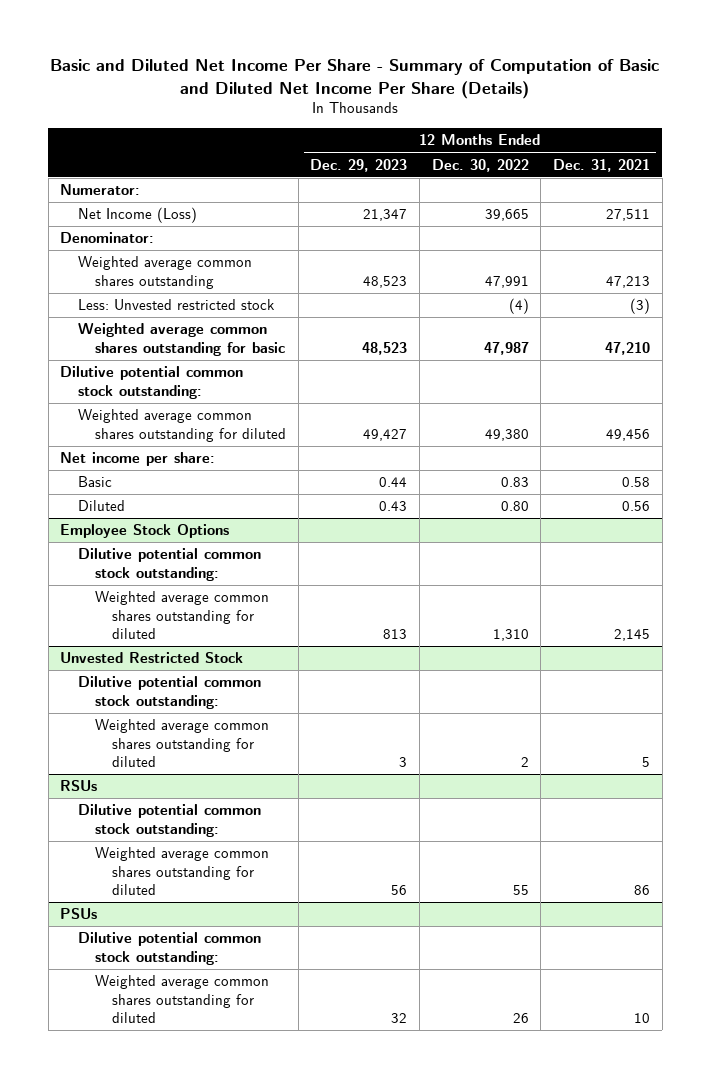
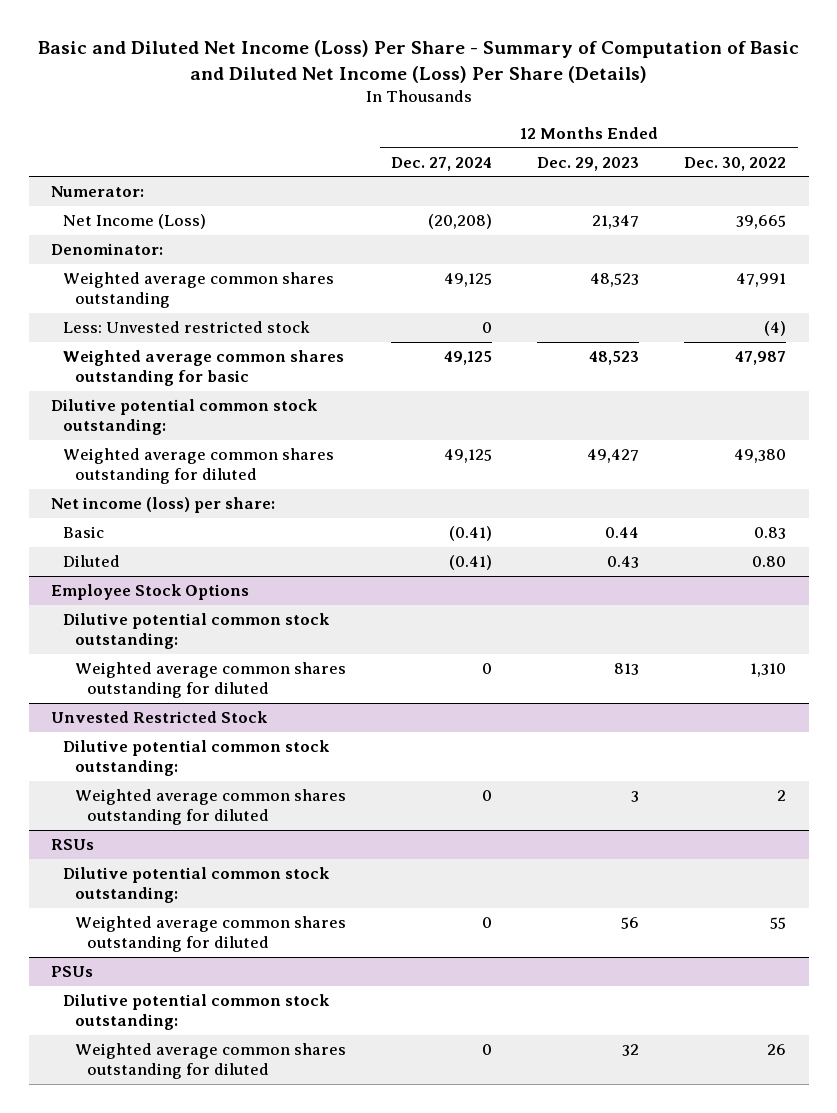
- Basic and Diluted Net Income Per Share - Summary of Computation of Basic and Diluted Net Income Per Share (Details)
+ Basic and Diluted Net Income (Loss) Per Share - Summary of Computation of Basic and Diluted Net Income (Loss) Per Share (Details)
- | 12 Months Ended Dec. 29, 2023 | 12 Months Ended Dec. 30, 2022 | 12 Months Ended Dec. 31, 2021
+ | 12 Months Ended Dec. 27, 2024 | 12 Months Ended Dec. 29, 2023 | 12 Months Ended Dec. 30, 2022
- Net income per share:
+ Net income (loss) per share:

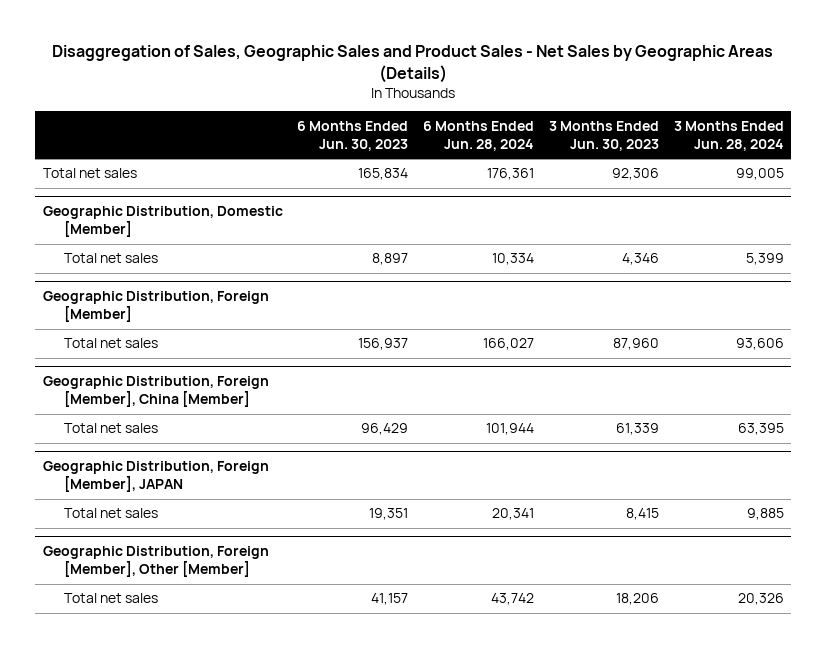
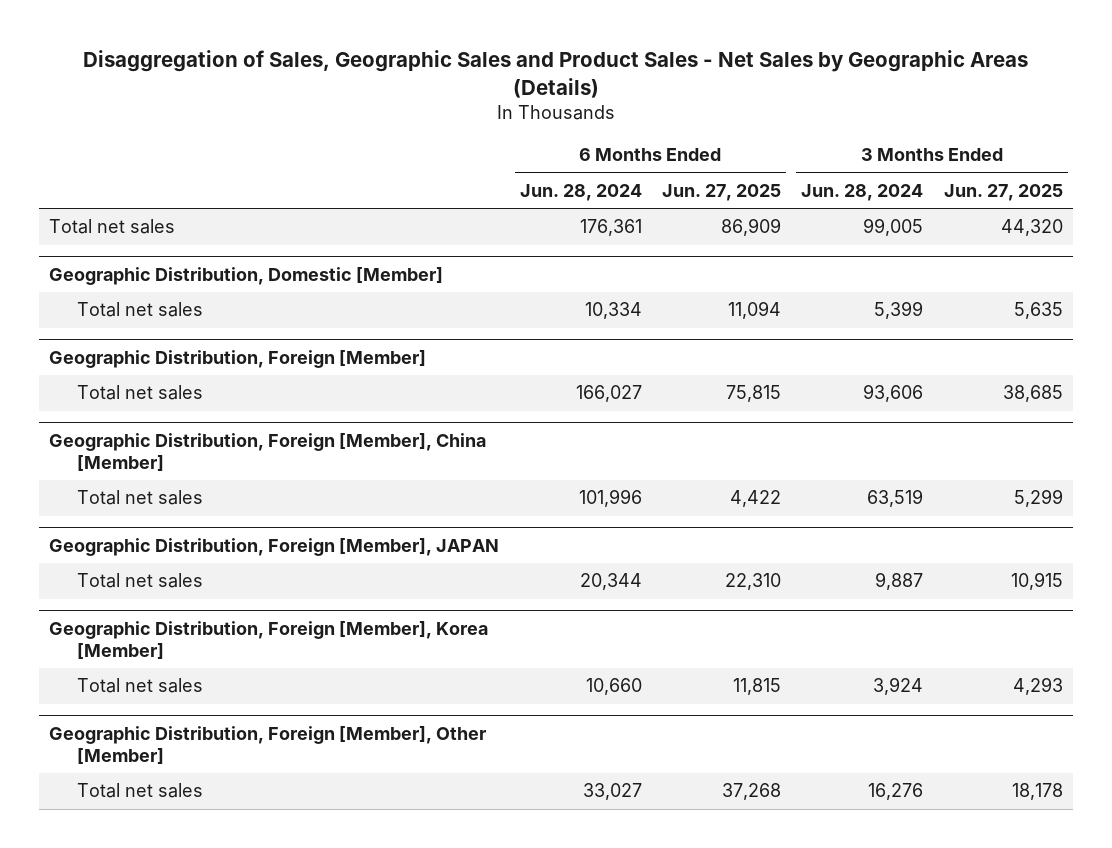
- | 6 Months Ended Jun. 30, 2023 | 6 Months Ended Jun. 28, 2024 | 3 Months Ended Jun. 30, 2023 | 3 Months Ended Jun. 28, 2024
+ | 6 Months Ended Jun. 28, 2024 | 6 Months Ended Jun. 27, 2025 | 3 Months Ended Jun. 28, 2024 | 3 Months Ended Jun. 27, 2025
@ Geographic Distribution, Foreign [Member], China [Member]
- Total net sales | 96,429 | 101,944 | 61,339 | 63,395
+ Total net sales | 101,996 | 4,422 | 63,519 | 5,299
@ Geographic Distribution, Foreign [Member], JAPAN
- Total net sales | 19,351 | 20,341 | 8,415 | 9,885
+ Total net sales | 20,344 | 22,310 | 9,887 | 10,915
+ Geographic Distribution, Foreign [Member], Korea [Member]
+ Total net sales | 10,660 | 11,815 | 3,924 | 4,293
@ Geographic Distribution, Foreign [Member], Other [Member]
- Total net sales | 41,157 | 43,742 | 18,206 | 20,326
+ Total net sales | 33,027 | 37,268 | 16,276 | 18,178

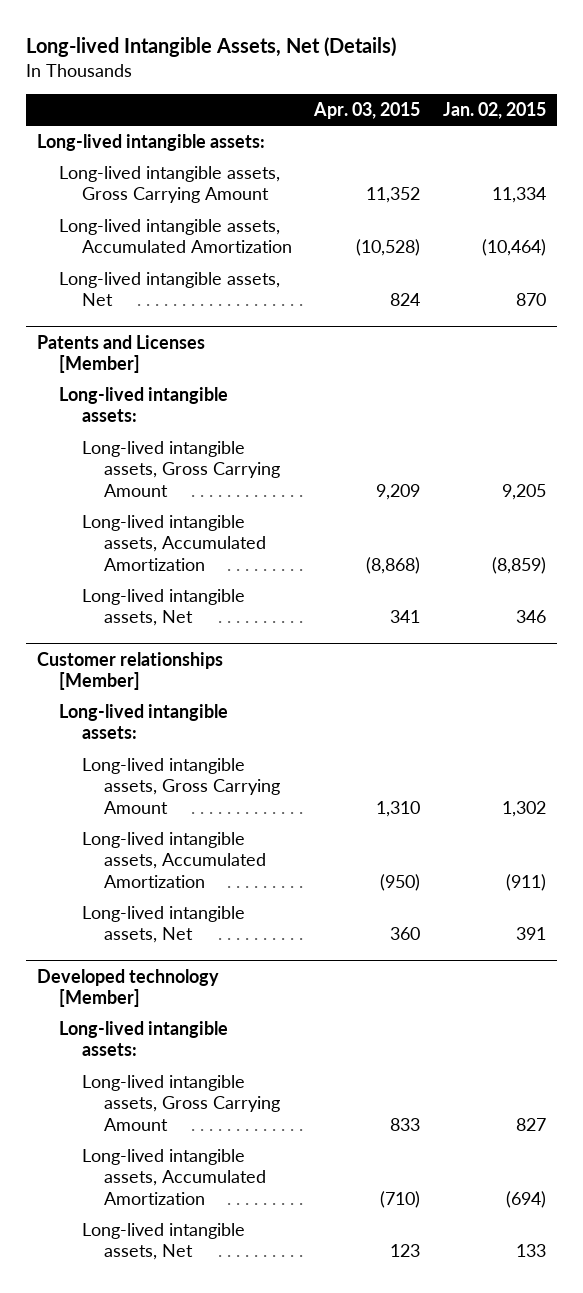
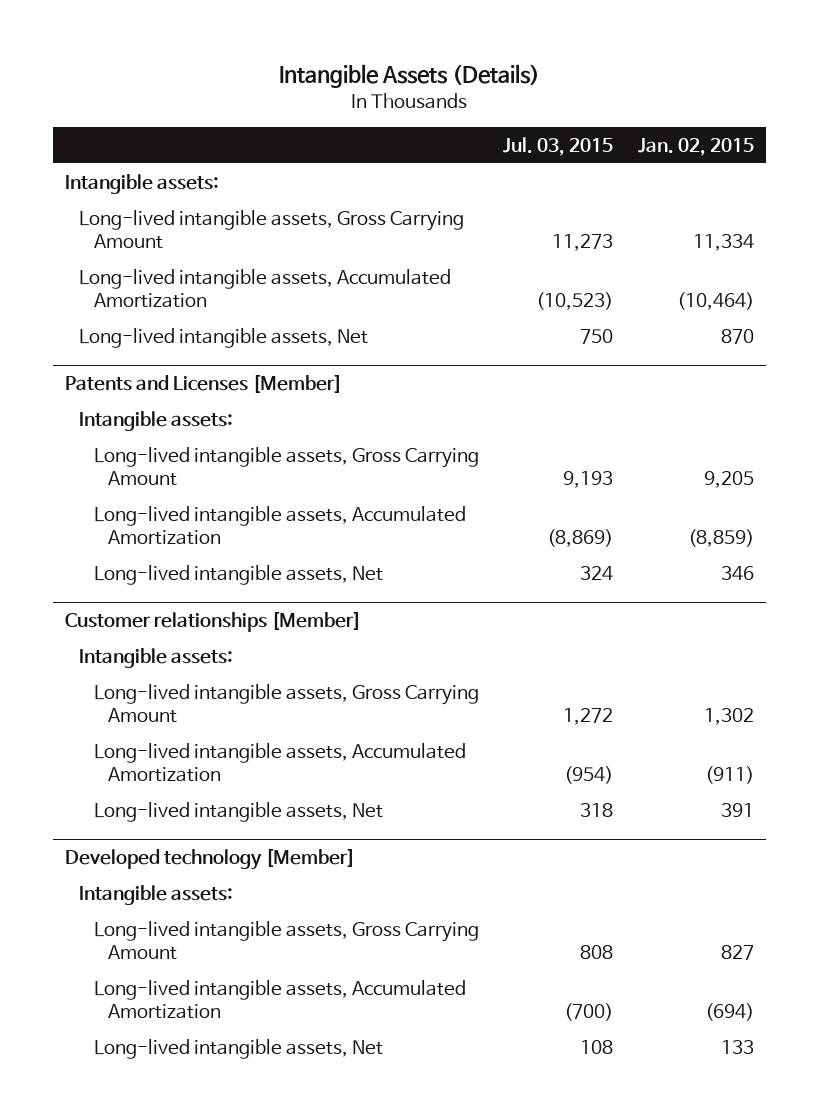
- Long-lived Intangible Assets, Net (Details)
+ Intangible Assets (Details)
- | Apr. 03, 2015 | Jan. 02, 2015
+ | Jul. 03, 2015 | Jan. 02, 2015
- Long-lived intangible assets:
+ Intangible assets:
@ Patents and Licenses [Member]
- Long-lived intangible assets:
+ Intangible assets:
@ Customer relationships [Member]
- Long-lived intangible assets:
+ Intangible assets:
@ Developed technology [Member]
- Long-lived intangible assets:
+ Intangible assets:

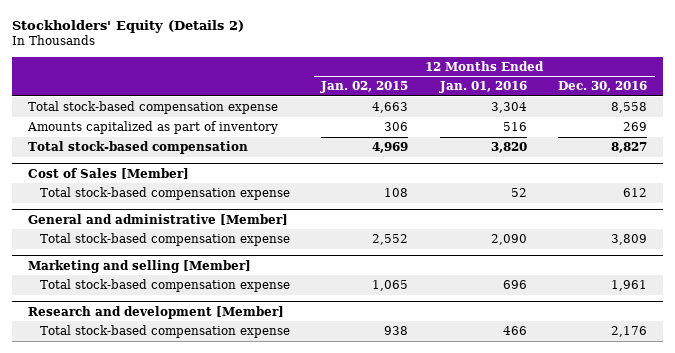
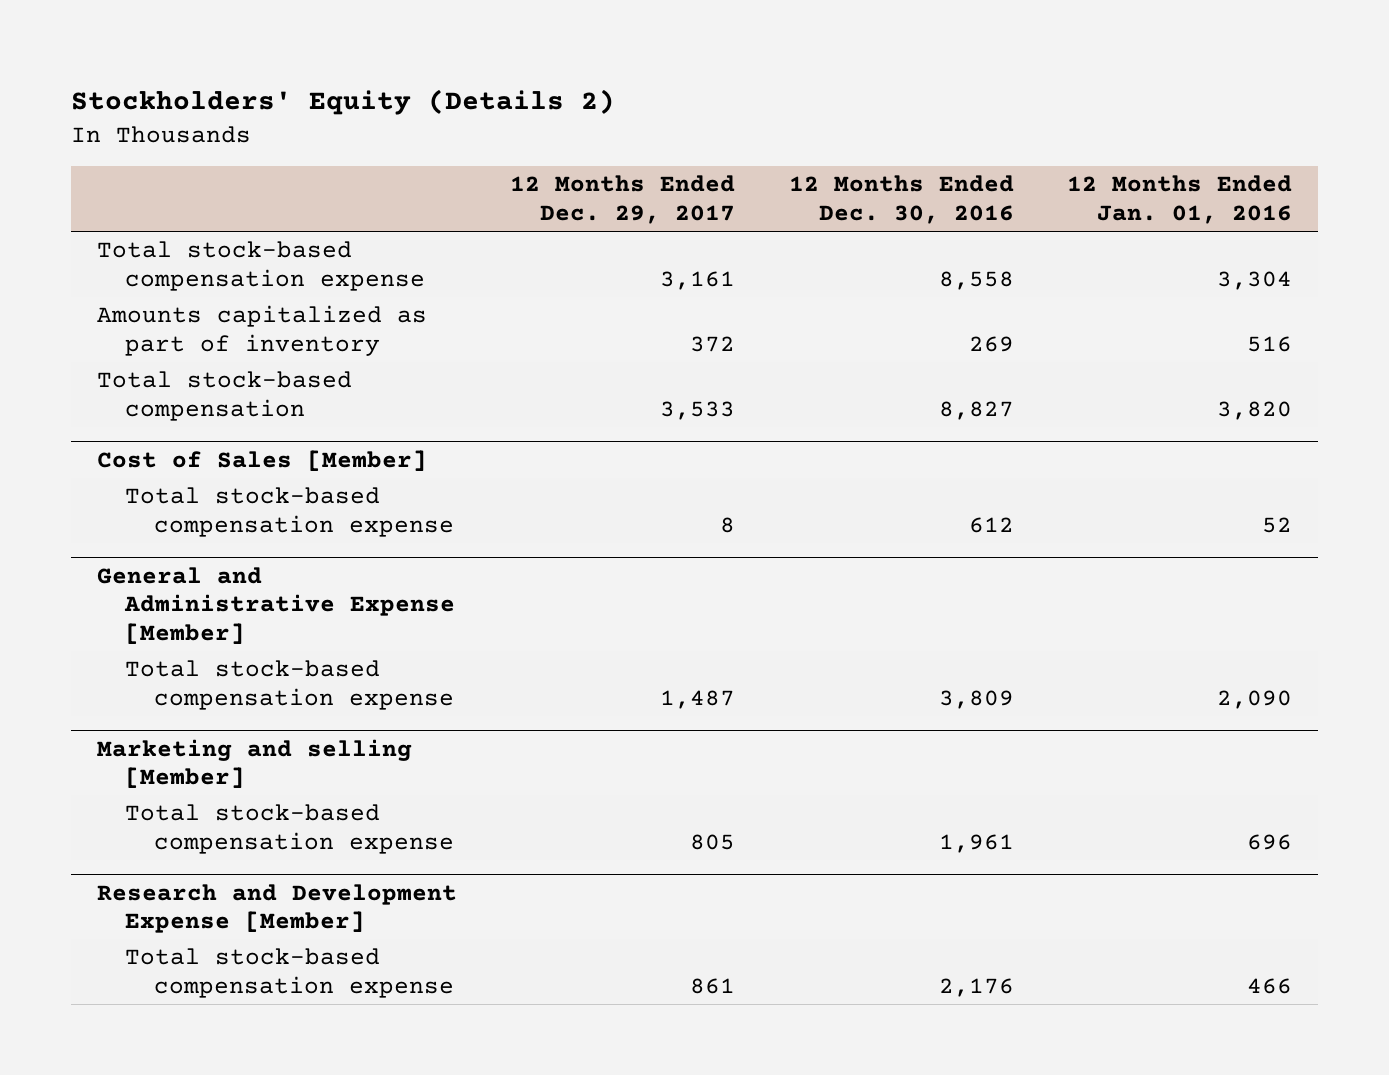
- | 12 Months Ended Jan. 02, 2015 | 12 Months Ended Jan. 01, 2016 | 12 Months Ended Dec. 30, 2016
+ | 12 Months Ended Dec. 29, 2017 | 12 Months Ended Dec. 30, 2016 | 12 Months Ended Jan. 01, 2016
- General and administrative [Member]
+ General and Administrative Expense [Member]
- Research and development [Member]
+ Research and Development Expense [Member]

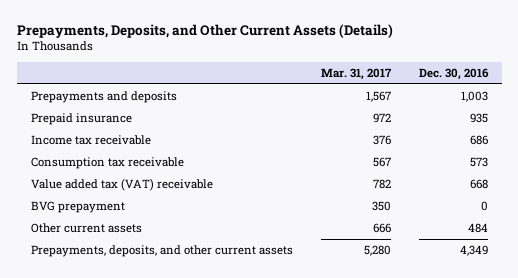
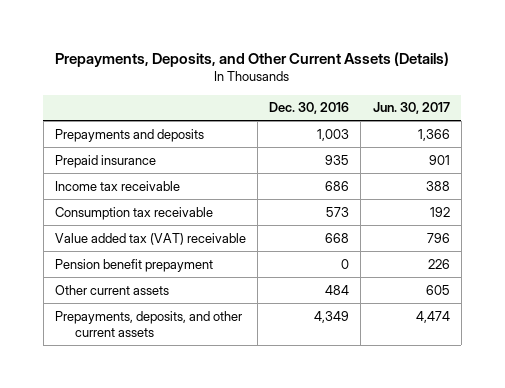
- | Mar. 31, 2017 | Dec. 30, 2016
+ | Dec. 30, 2016 | Jun. 30, 2017
- BVG prepayment | 350 | 0
+ Pension benefit prepayment | 0 | 226

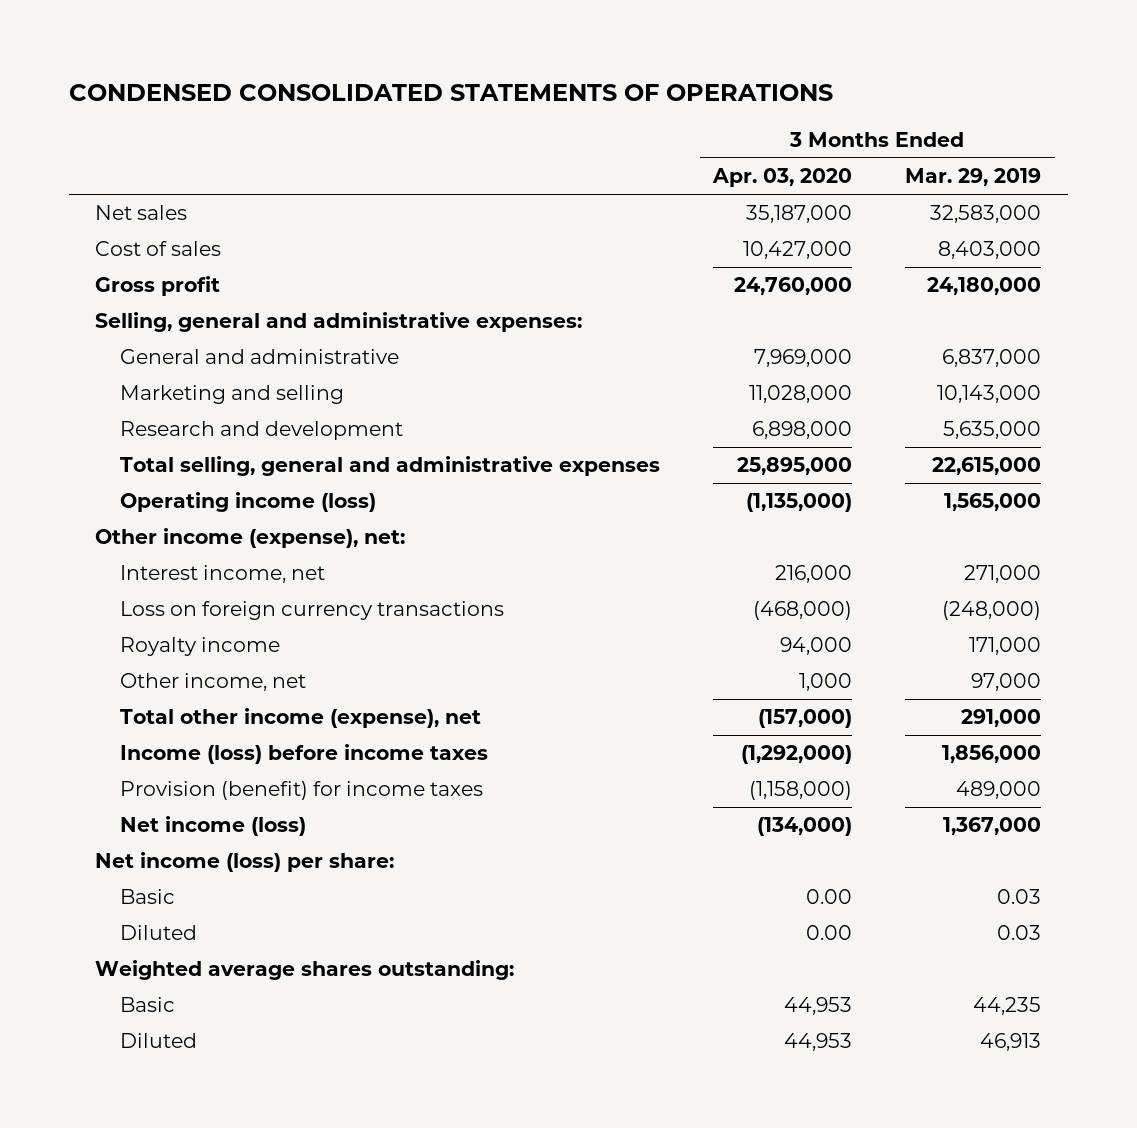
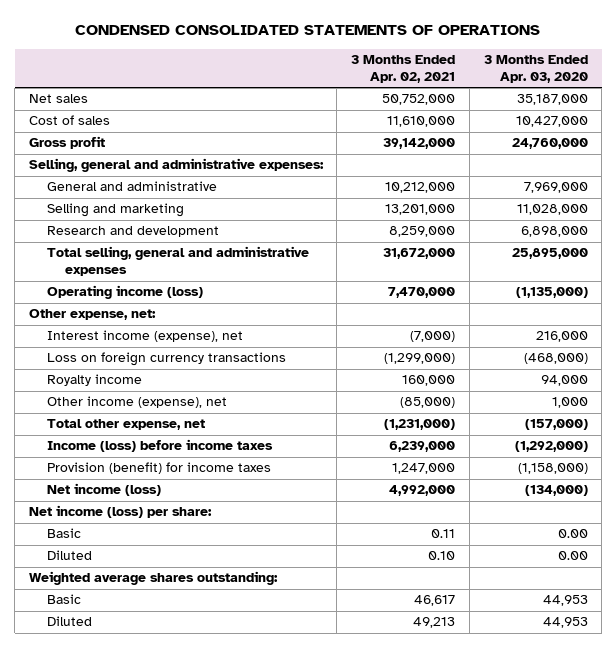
- | 3 Months Ended Apr. 03, 2020 | 3 Months Ended Mar. 29, 2019
+ | 3 Months Ended Apr. 02, 2021 | 3 Months Ended Apr. 03, 2020
- Marketing and selling | 11,028,000 | 10,143,000
+ Selling and marketing | 13,201,000 | 11,028,000
- Other income (expense), net:
- Interest income, net | 216,000 | 271,000
+ Other expense, net:
+ Interest income (expense), net | (7,000) | 216,000
- Other income, net | 1,000 | 97,000
- Total other income (expense), net | (157,000) | 291,000
+ Other income (expense), net | (85,000) | 1,000
+ Total other expense, net | (1,231,000) | (157,000)

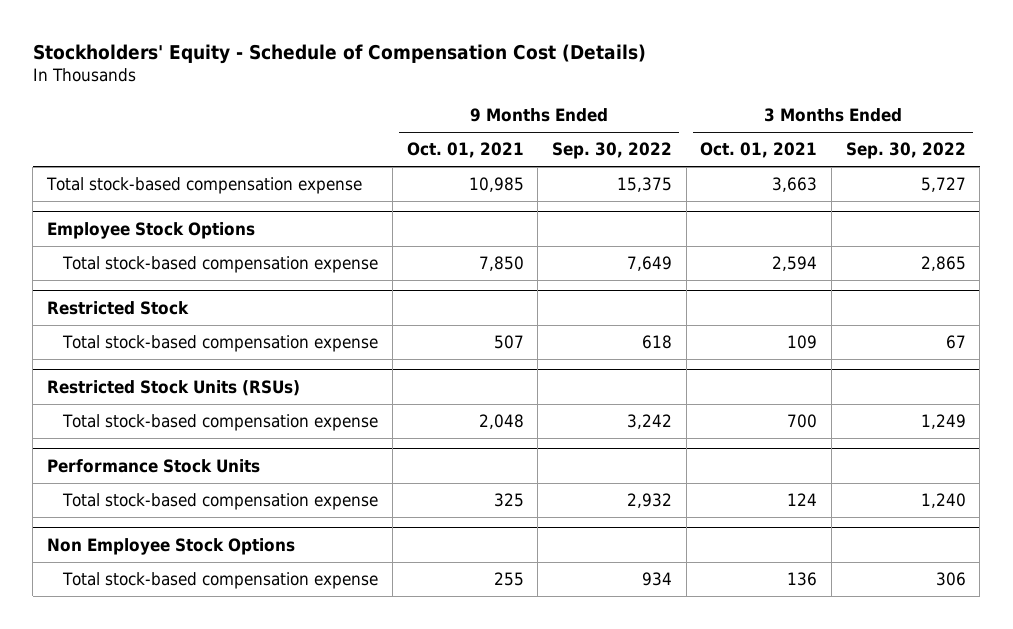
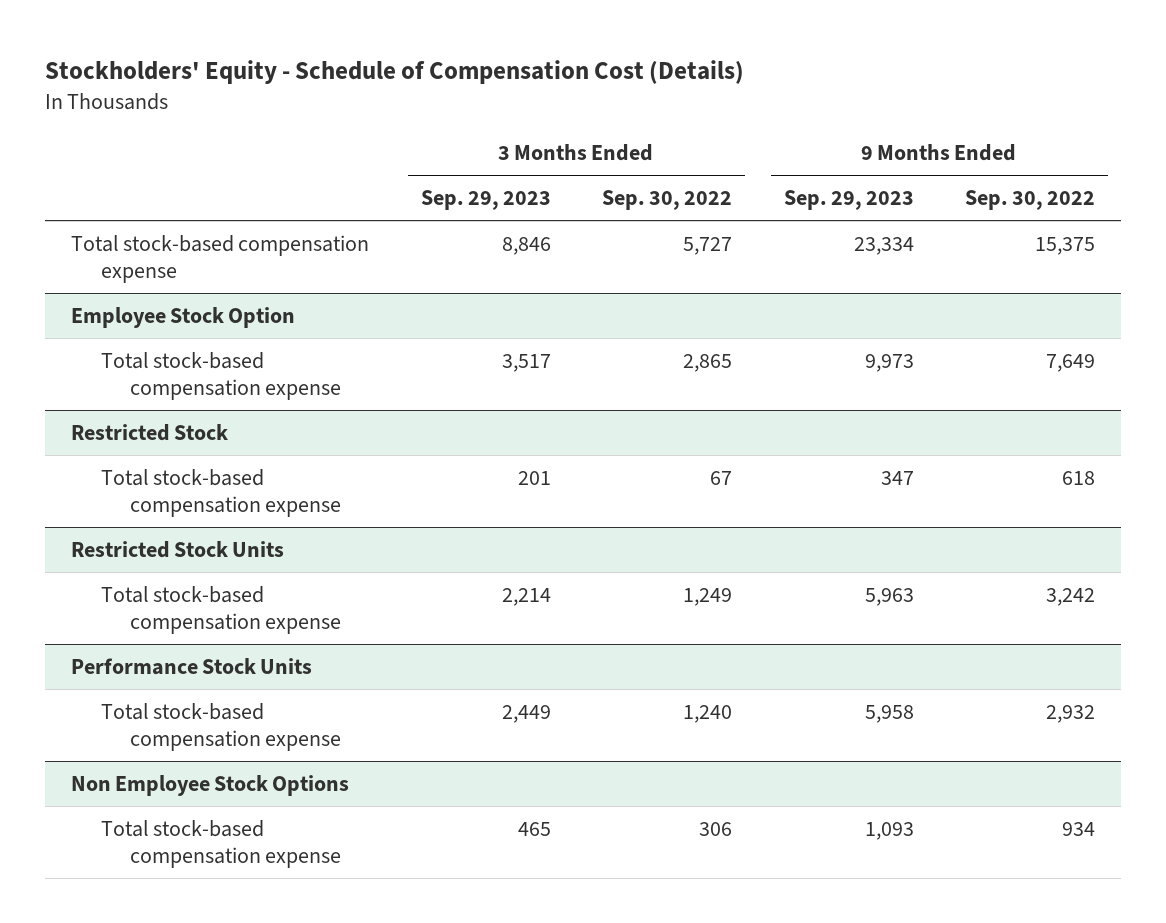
- | 9 Months Ended Oct. 01, 2021 | 9 Months Ended Sep. 30, 2022 | 3 Months Ended Oct. 01, 2021 | 3 Months Ended Sep. 30, 2022
+ | 3 Months Ended Sep. 29, 2023 | 3 Months Ended Sep. 30, 2022 | 9 Months Ended Sep. 29, 2023 | 9 Months Ended Sep. 30, 2022
- Employee Stock Options
+ Employee Stock Option
- Restricted Stock Units (RSUs)
+ Restricted Stock Units

